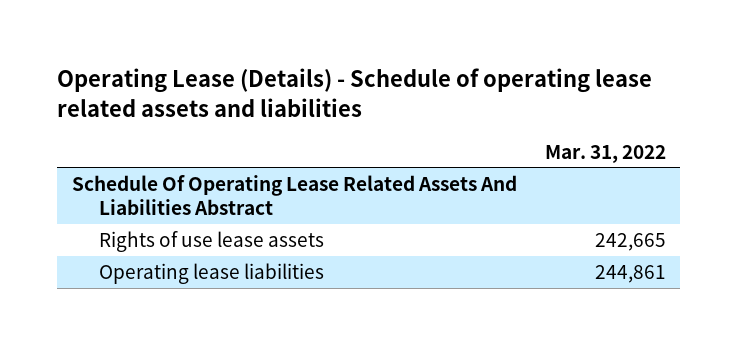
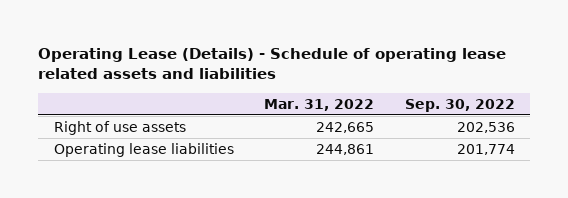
- | Mar. 31, 2022
+ | Mar. 31, 2022 | Sep. 30, 2022
- Schedule Of Operating Lease Related Assets And Liabilities Abstract
- Rights of use lease assets | 242,665
+ Right of use assets | 242,665 | 202,536

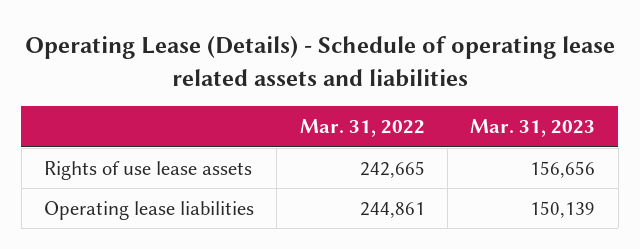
- | Mar. 31, 2022 | Sep. 30, 2022
+ | Mar. 31, 2022 | Mar. 31, 2023
- Right of use assets | 242,665 | 202,536
+ Rights of use lease assets | 242,665 | 156,656

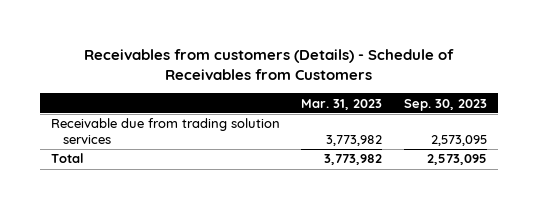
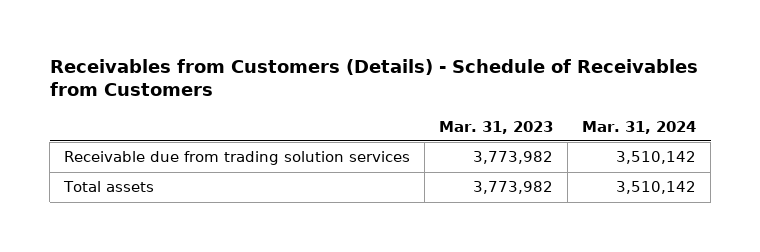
- Receivables from customers (Details) - Schedule of Receivables from Customers
+ Receivables from Customers (Details) - Schedule of Receivables from Customers
- | Mar. 31, 2023 | Sep. 30, 2023
+ | Mar. 31, 2023 | Mar. 31, 2024
- Total | 3,773,982 | 2,573,095
+ Total assets | 3,773,982 | 3,510,142

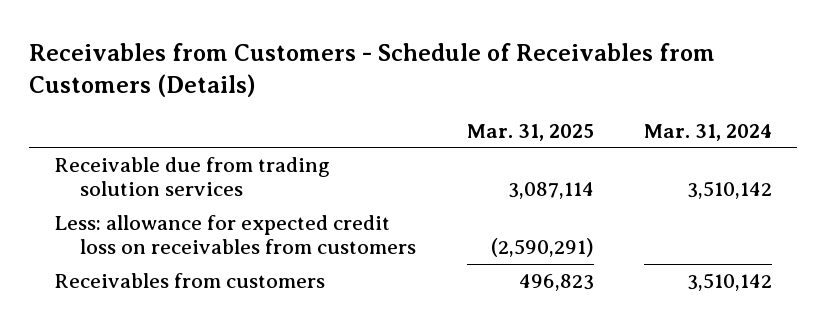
- Receivables from Customers (Details) - Schedule of Receivables from Customers
+ Receivables from Customers - Schedule of Receivables from Customers (Details)
- | Mar. 31, 2023 | Mar. 31, 2024
+ | Mar. 31, 2025 | Mar. 31, 2024
- Total assets | 3,773,982 | 3,510,142
+ Less: allowance for expected credit loss on receivables from customers | (2,590,291) |
+ Receivables from customers | 496,823 | 3,510,142

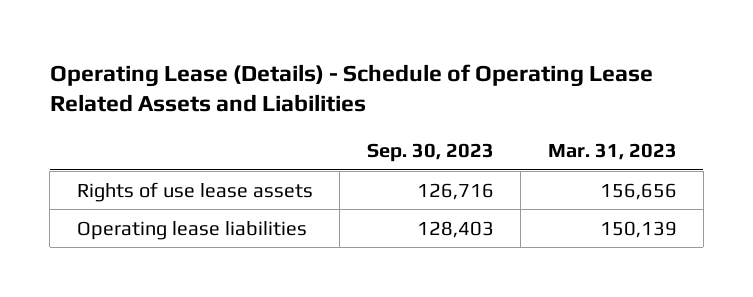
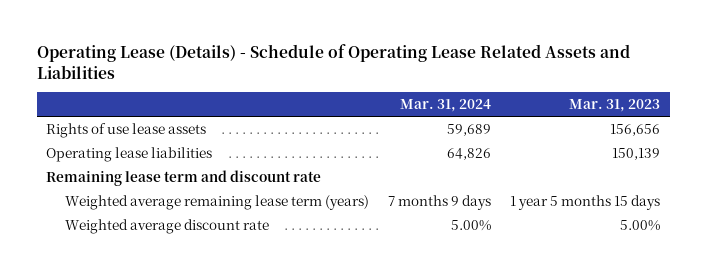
- | Sep. 30, 2023 | Mar. 31, 2023
+ | Mar. 31, 2024 | Mar. 31, 2023
+ Remaining lease term and discount rate
+ Weighted average remaining lease term (years) | 7 months 9 days | 1 year 5 months 15 days
+ Weighted average discount rate | 5.00% | 5.00%

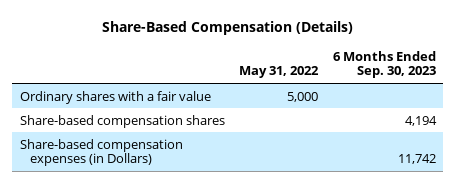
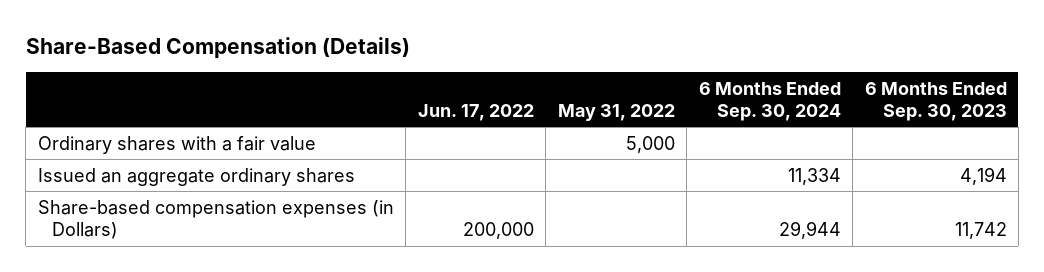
- | May 31, 2022 | 6 Months Ended Sep. 30, 2023
+ | Jun. 17, 2022 | May 31, 2022 | 6 Months Ended Sep. 30, 2024 | 6 Months Ended Sep. 30, 2023
- Share-based compensation shares | | 4,194
+ Issued an aggregate ordinary shares | | | 11,334 | 4,194

